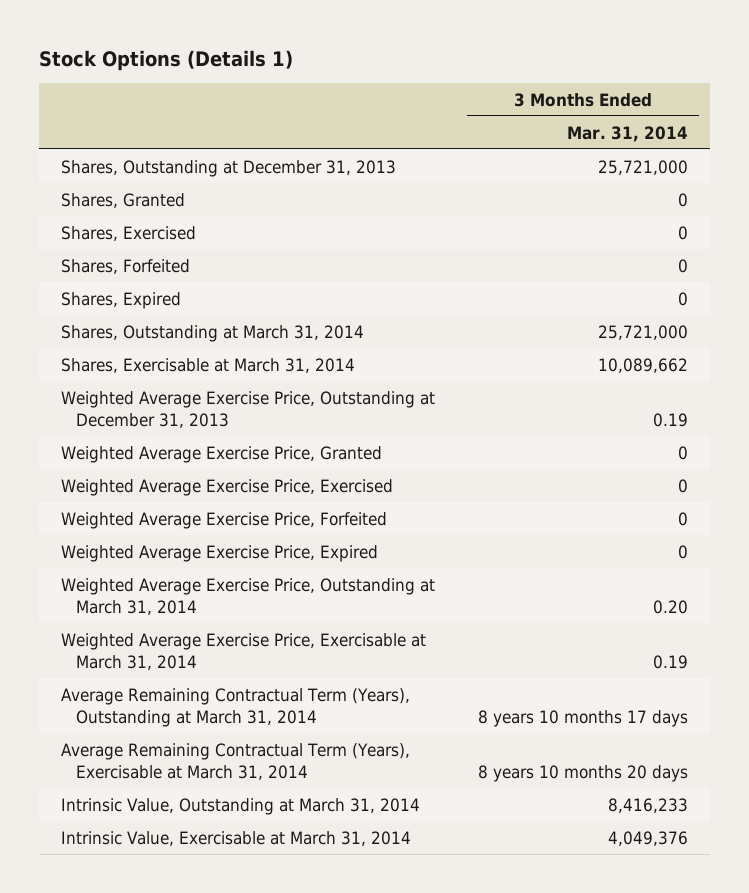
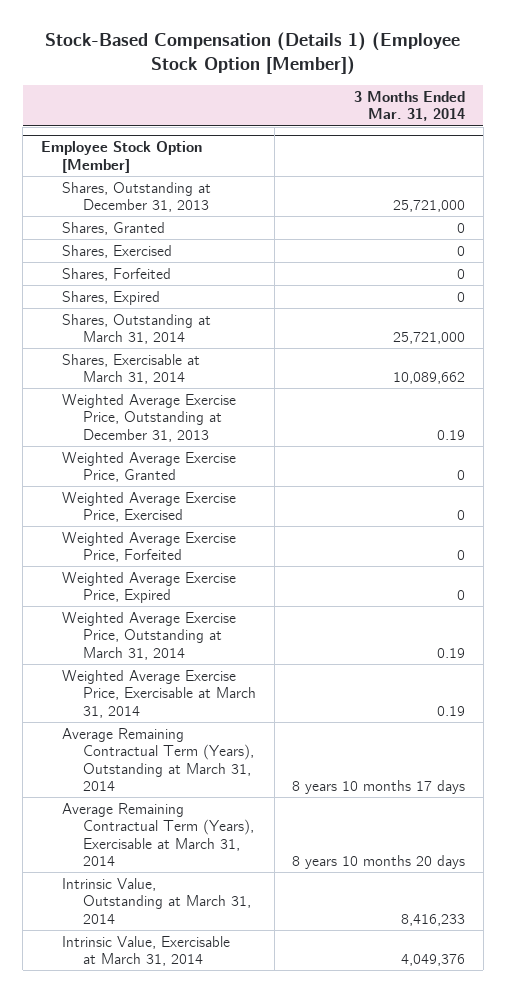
- Stock Options (Details 1)
+ Stock-Based Compensation (Details 1) (Employee Stock Option [Member])
+ Employee Stock Option [Member]
- Weighted Average Exercise Price, Outstanding at March 31, 2014 | 0.20
+ Weighted Average Exercise Price, Outstanding at March 31, 2014 | 0.19

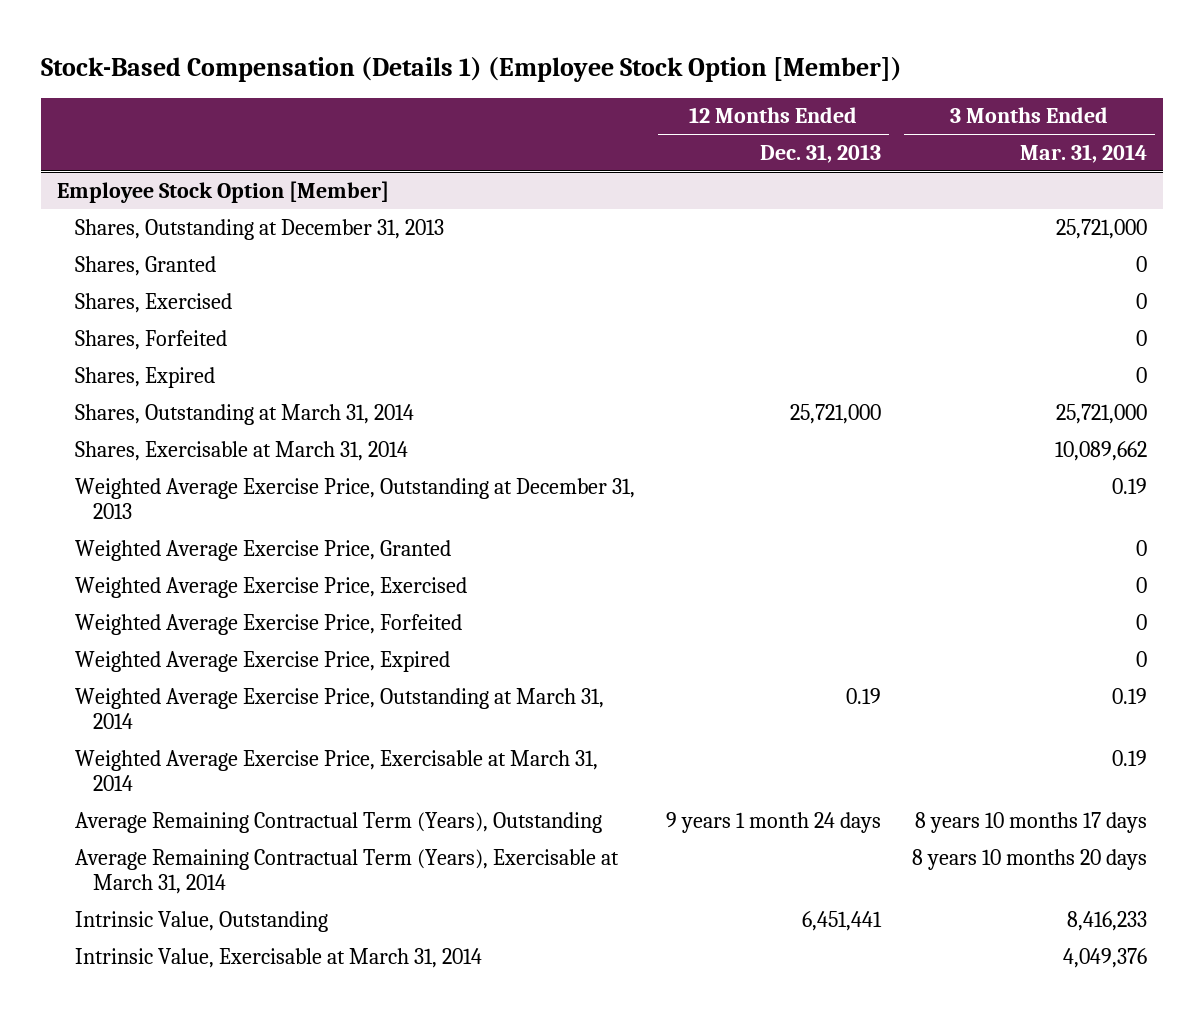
- | 3 Months Ended Mar. 31, 2014
+ | 12 Months Ended Dec. 31, 2013 | 3 Months Ended Mar. 31, 2014
@ Employee Stock Option [Member]
- Average Remaining Contractual Term (Years), Outstanding at March 31, 2014 | 8 years 10 months 17 days
+ Average Remaining Contractual Term (Years), Outstanding | 9 years 1 month 24 days | 8 years 10 months 17 days
- Intrinsic Value, Outstanding at March 31, 2014 | 8,416,233
+ Intrinsic Value, Outstanding | 6,451,441 | 8,416,233

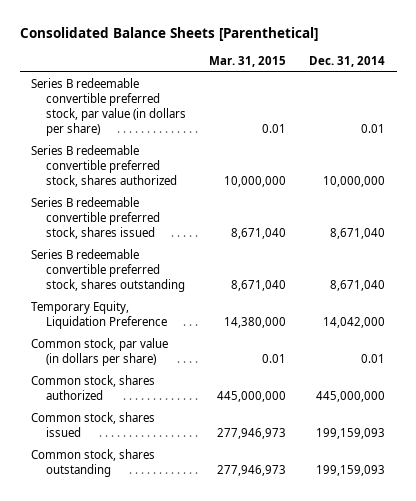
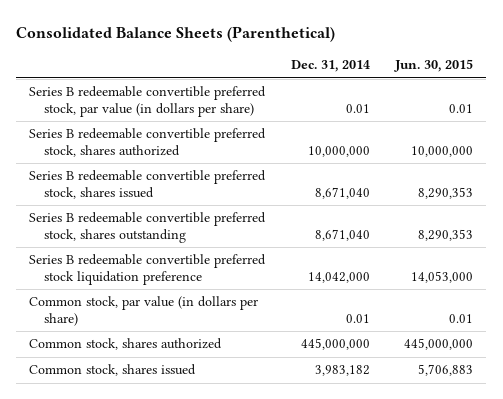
- Consolidated Balance Sheets [Parenthetical]
+ Consolidated Balance Sheets (Parenthetical)
- | Mar. 31, 2015 | Dec. 31, 2014
+ | Dec. 31, 2014 | Jun. 30, 2015
- Temporary Equity, Liquidation Preference | 14,380,000 | 14,042,000
+ Series B redeemable convertible preferred stock liquidation preference | 14,042,000 | 14,053,000
- Common stock, shares issued | 277,946,973 | 199,159,093
- Common stock, shares outstanding | 277,946,973 | 199,159,093
+ Common stock, shares issued | 3,983,182 | 5,706,883

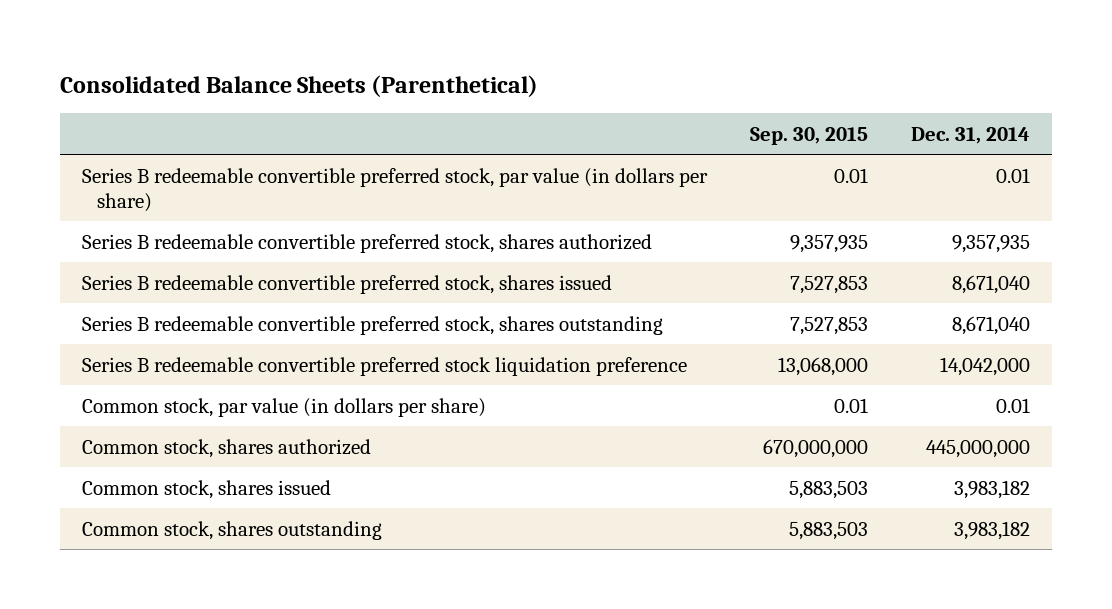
- | Dec. 31, 2014 | Jun. 30, 2015
+ | Sep. 30, 2015 | Dec. 31, 2014
- Series B redeemable convertible preferred stock, shares authorized | 10,000,000 | 10,000,000
+ Series B redeemable convertible preferred stock, shares authorized | 9,357,935 | 9,357,935
+ Common stock, shares outstanding | 5,883,503 | 3,983,182

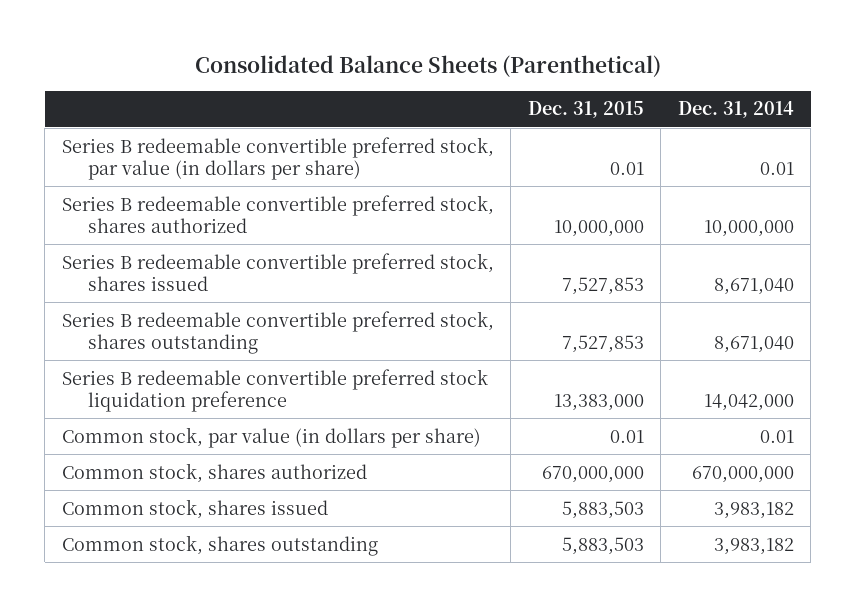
- | Sep. 30, 2015 | Dec. 31, 2014
+ | Dec. 31, 2015 | Dec. 31, 2014
- Series B redeemable convertible preferred stock, shares authorized | 9,357,935 | 9,357,935
+ Series B redeemable convertible preferred stock, shares authorized | 10,000,000 | 10,000,000
- Common stock, shares authorized | 670,000,000 | 445,000,000
+ Common stock, shares authorized | 670,000,000 | 670,000,000

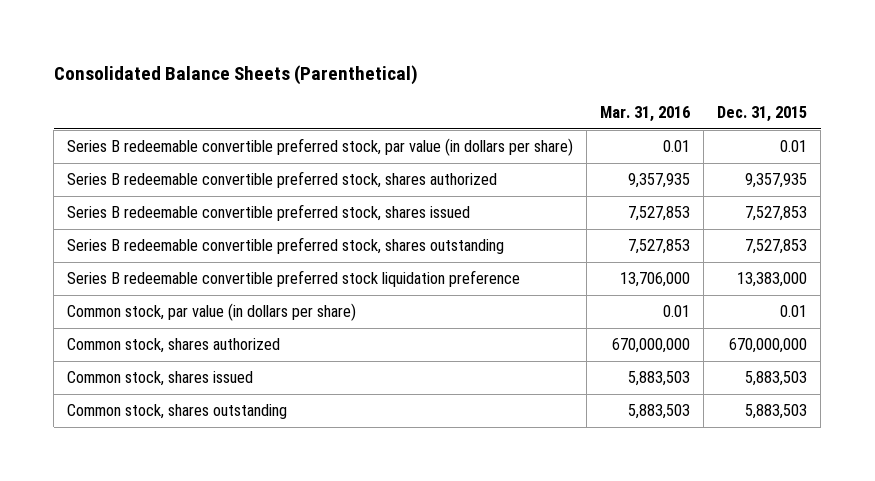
- | Dec. 31, 2015 | Dec. 31, 2014
+ | Mar. 31, 2016 | Dec. 31, 2015
- Series B redeemable convertible preferred stock, shares authorized | 10,000,000 | 10,000,000
+ Series B redeemable convertible preferred stock, shares authorized | 9,357,935 | 9,357,935

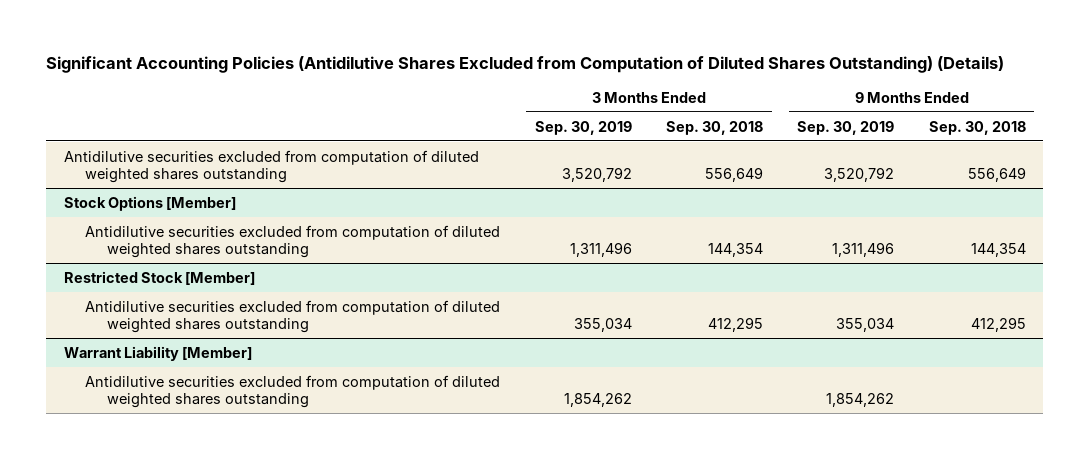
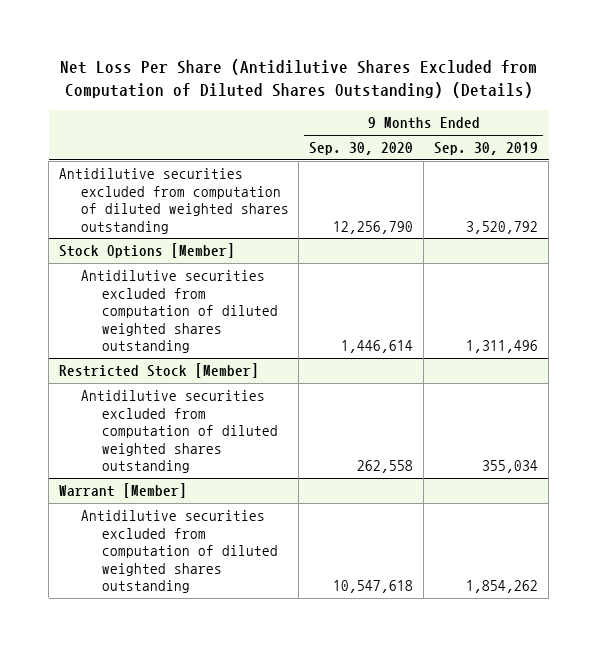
- Significant Accounting Policies (Antidilutive Shares Excluded from Computation of Diluted Shares Outstanding) (Details)
+ Net Loss Per Share (Antidilutive Shares Excluded from Computation of Diluted Shares Outstanding) (Details)
- | 3 Months Ended Sep. 30, 2019 | 3 Months Ended Sep. 30, 2018 | 9 Months Ended Sep. 30, 2019 | 9 Months Ended Sep. 30, 2018
+ | 9 Months Ended Sep. 30, 2020 | 9 Months Ended Sep. 30, 2019
- Warrant Liability [Member]
+ Warrant [Member]

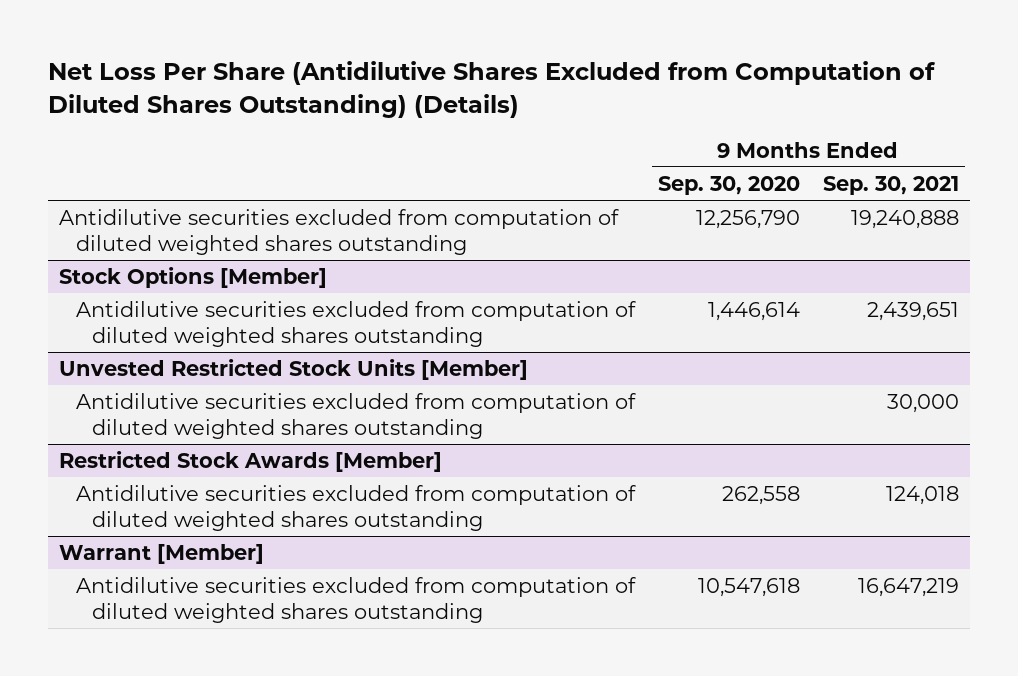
- | 9 Months Ended Sep. 30, 2020 | 9 Months Ended Sep. 30, 2019
+ | 9 Months Ended Sep. 30, 2020 | 9 Months Ended Sep. 30, 2021
- Restricted Stock [Member]
+ Unvested Restricted Stock Units [Member]
+ Antidilutive securities excluded from computation of diluted weighted shares outstanding | | 30,000
+ Restricted Stock Awards [Member]

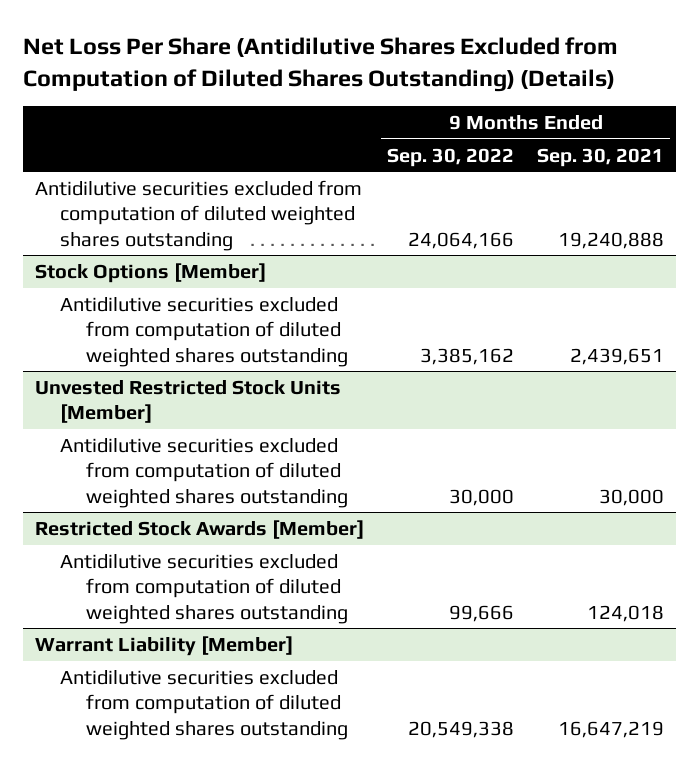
- | 9 Months Ended Sep. 30, 2020 | 9 Months Ended Sep. 30, 2021
+ | 9 Months Ended Sep. 30, 2022 | 9 Months Ended Sep. 30, 2021
- Warrant [Member]
+ Warrant Liability [Member]

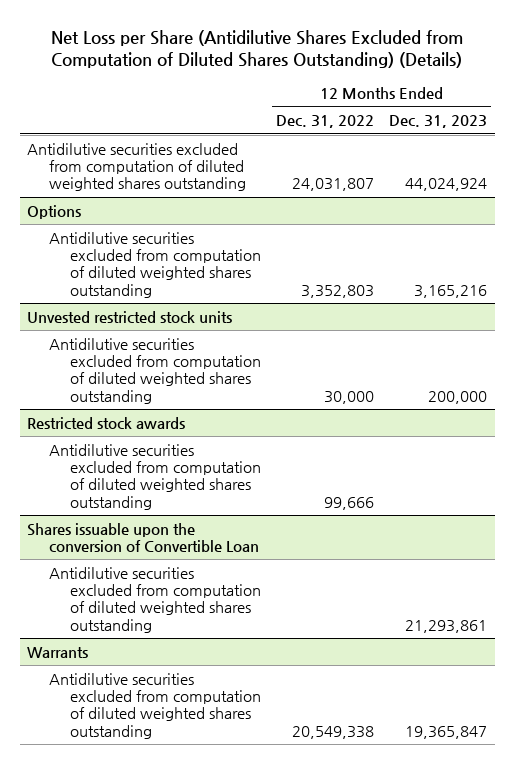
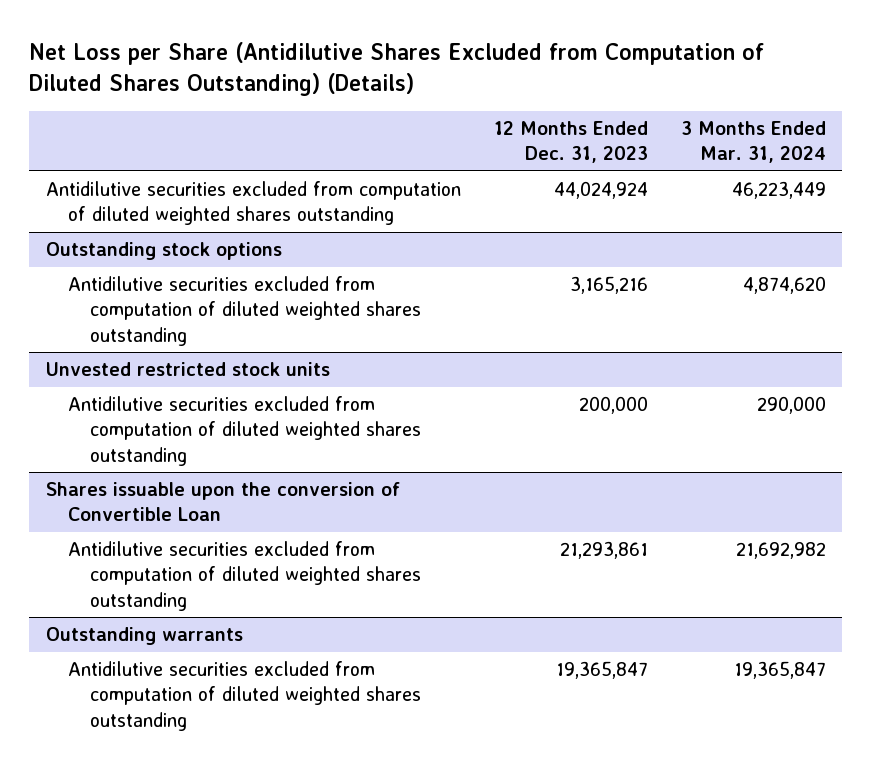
- | 12 Months Ended Dec. 31, 2022 | 12 Months Ended Dec. 31, 2023
+ | 12 Months Ended Dec. 31, 2023 | 3 Months Ended Mar. 31, 2024
- Options
+ Outstanding stock options
- Restricted stock awards
- Antidilutive securities excluded from computation of diluted weighted shares outstanding | 99,666 |
- Warrants
+ Outstanding warrants

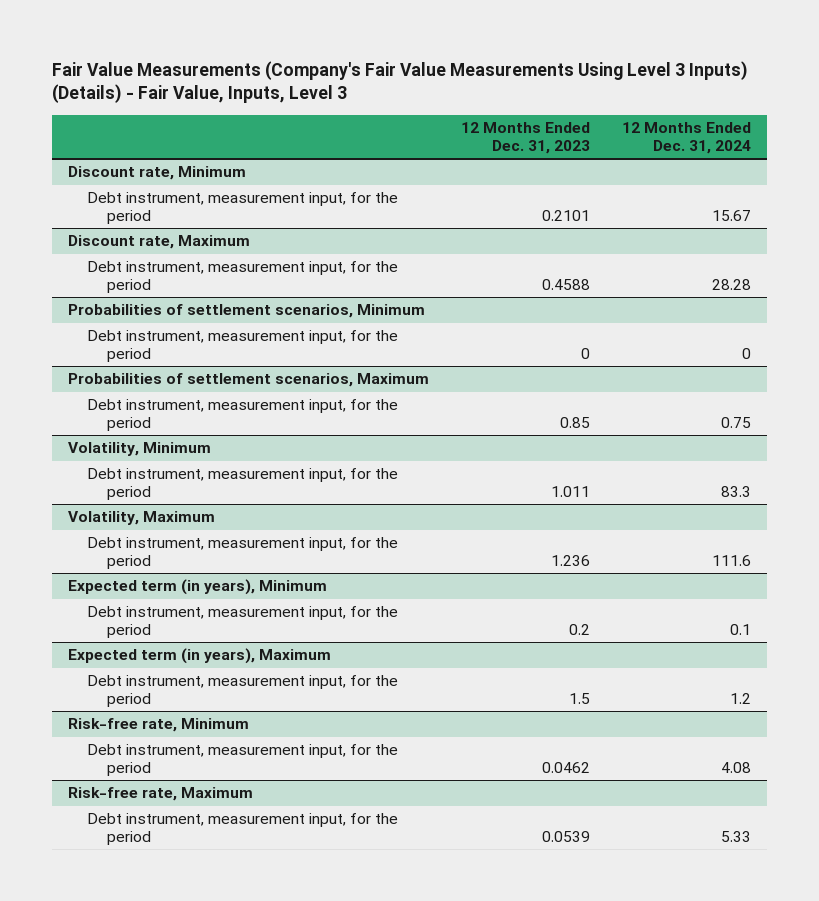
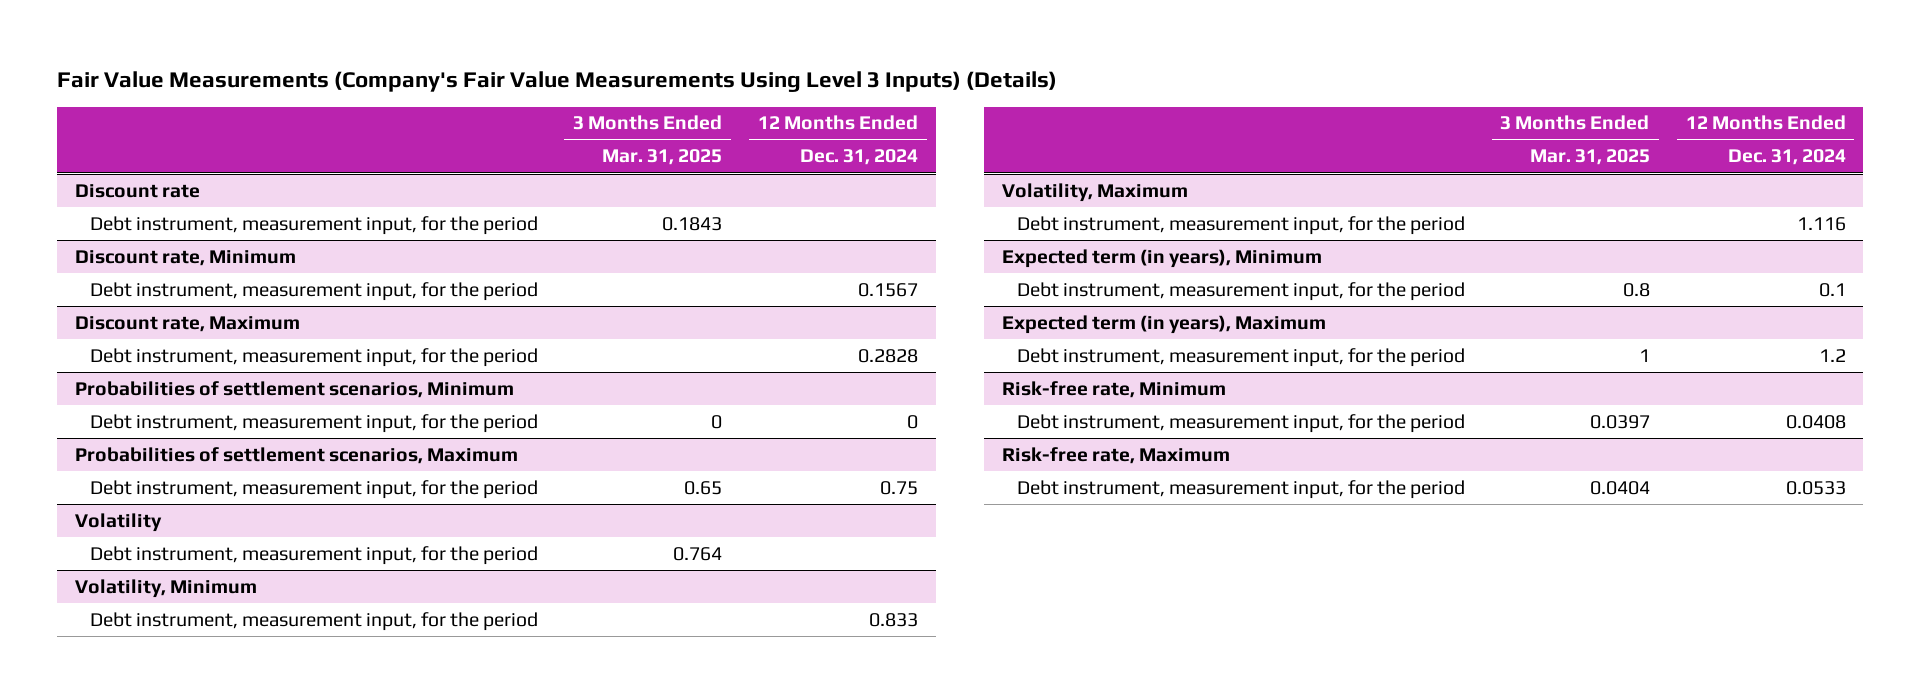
- Fair Value Measurements (Company's Fair Value Measurements Using Level 3 Inputs) (Details) - Fair Value, Inputs, Level 3
+ Fair Value Measurements (Company's Fair Value Measurements Using Level 3 Inputs) (Details)
- | 12 Months Ended Dec. 31, 2023 | 12 Months Ended Dec. 31, 2024
+ | 3 Months Ended Mar. 31, 2025 | 12 Months Ended Dec. 31, 2024
+ Discount rate
+ Debt instrument, measurement input, for the period | 0.1843 |
@ Discount rate, Minimum
- Debt instrument, measurement input, for the period | 0.2101 | 15.67
+ Debt instrument, measurement input, for the period | | 0.1567
@ Discount rate, Maximum
- Debt instrument, measurement input, for the period | 0.4588 | 28.28
+ Debt instrument, measurement input, for the period | | 0.2828
+ Volatility
+ Debt instrument, measurement input, for the period | 0.764 |
@ Volatility, Minimum
- Debt instrument, measurement input, for the period | 1.011 | 83.3
+ Debt instrument, measurement input, for the period | | 0.833
@ Volatility, Maximum
- Debt instrument, measurement input, for the period | 1.236 | 111.6
+ Debt instrument, measurement input, for the period | | 1.116
@ Risk-free rate, Minimum
- Debt instrument, measurement input, for the period | 0.0462 | 4.08
+ Debt instrument, measurement input, for the period | 0.0397 | 0.0408
@ Risk-free rate, Maximum
- Debt instrument, measurement input, for the period | 0.0539 | 5.33
+ Debt instrument, measurement input, for the period | 0.0404 | 0.0533

